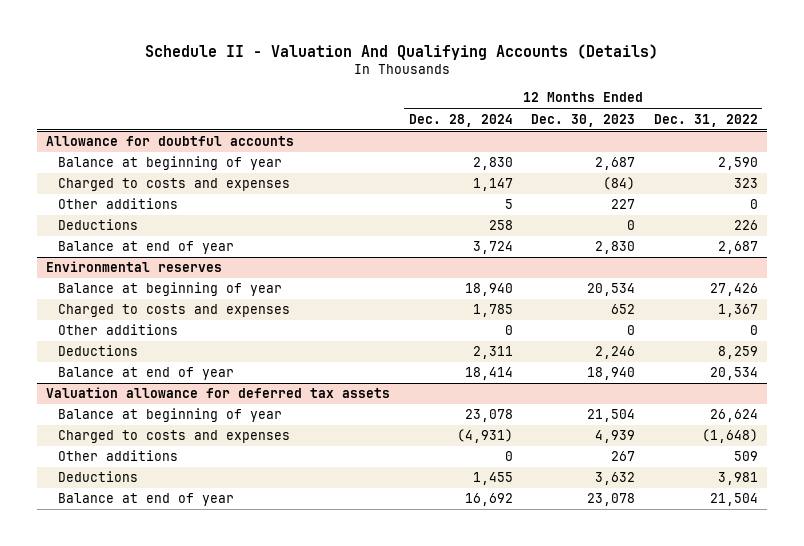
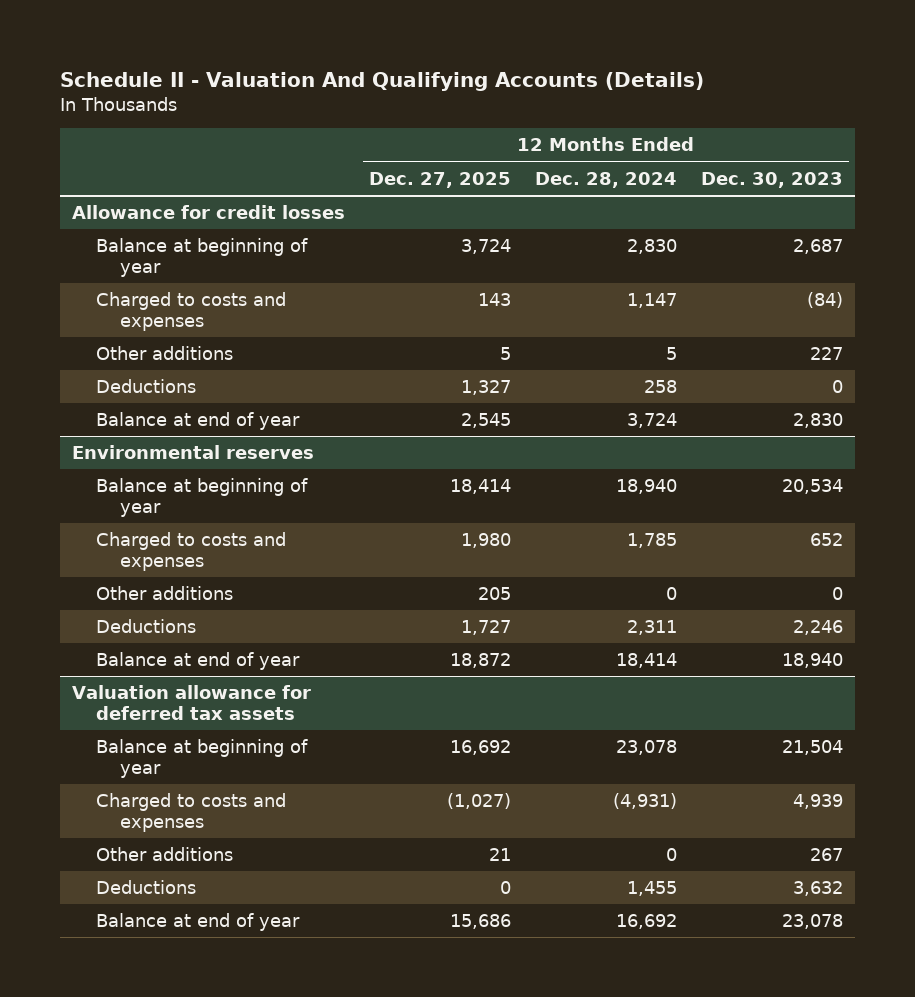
- | 12 Months Ended Dec. 28, 2024 | 12 Months Ended Dec. 30, 2023 | 12 Months Ended Dec. 31, 2022
+ | 12 Months Ended Dec. 27, 2025 | 12 Months Ended Dec. 28, 2024 | 12 Months Ended Dec. 30, 2023
- Allowance for doubtful accounts
+ Allowance for credit losses

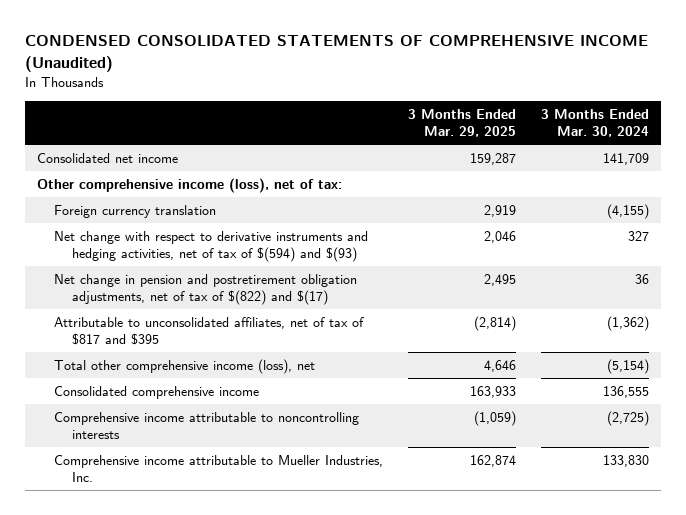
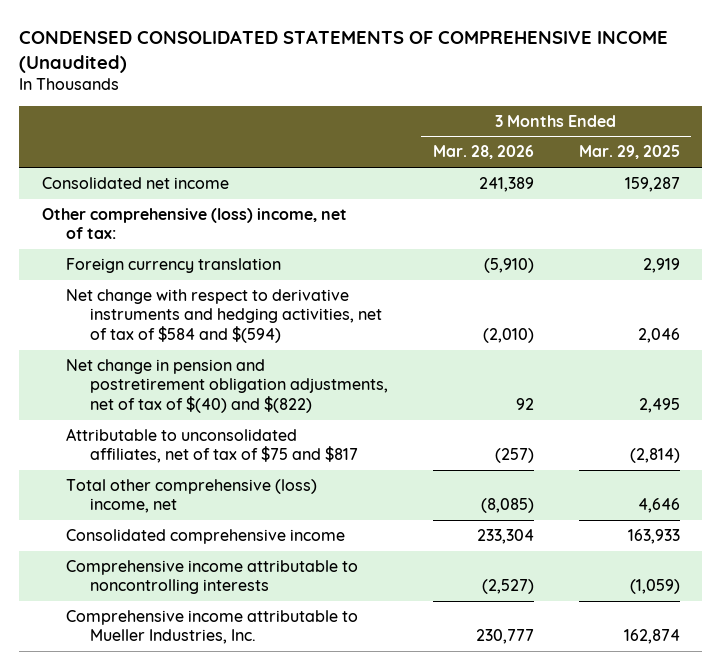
- | 3 Months Ended Mar. 29, 2025 | 3 Months Ended Mar. 30, 2024
+ | 3 Months Ended Mar. 28, 2026 | 3 Months Ended Mar. 29, 2025
- Other comprehensive income (loss), net of tax:
+ Other comprehensive (loss) income, net of tax:
- Net change with respect to derivative instruments and hedging activities, net of tax of $(594) and $(93) | 2,046 | 327
- Net change in pension and postretirement obligation adjustments, net of tax of $(822) and $(17) | 2,495 | 36
- Attributable to unconsolidated affiliates, net of tax of $817 and $395 | (2,814) | (1,362)
- Total other comprehensive income (loss), net | 4,646 | (5,154)
+ Net change with respect to derivative instruments and hedging activities, net of tax of $584 and $(594) | (2,010) | 2,046
+ Net change in pension and postretirement obligation adjustments, net of tax of $(40) and $(822) | 92 | 2,495
+ Attributable to unconsolidated affiliates, net of tax of $75 and $817 | (257) | (2,814)
+ Total other comprehensive (loss) income, net | (8,085) | 4,646

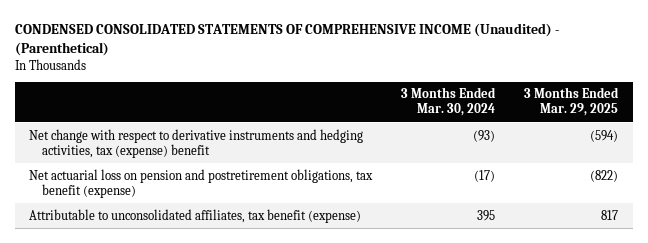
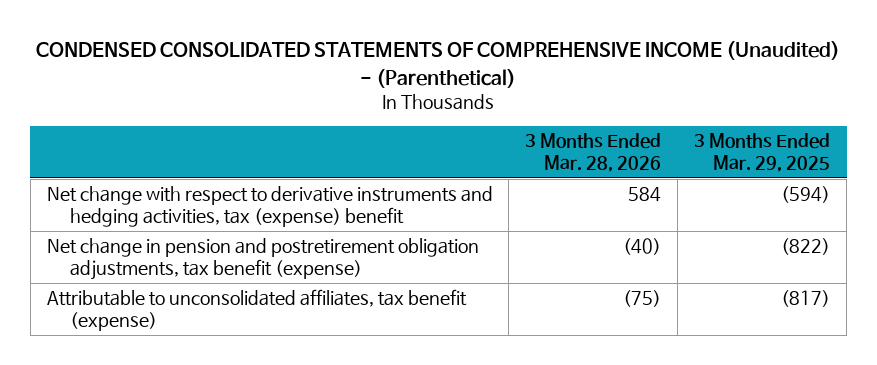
- | 3 Months Ended Mar. 30, 2024 | 3 Months Ended Mar. 29, 2025
+ | 3 Months Ended Mar. 28, 2026 | 3 Months Ended Mar. 29, 2025
- Net actuarial loss on pension and postretirement obligations, tax benefit (expense) | (17) | (822)
- Attributable to unconsolidated affiliates, tax benefit (expense) | 395 | 817
+ Net change in pension and postretirement obligation adjustments, tax benefit (expense) | (40) | (822)
+ Attributable to unconsolidated affiliates, tax benefit (expense) | (75) | (817)

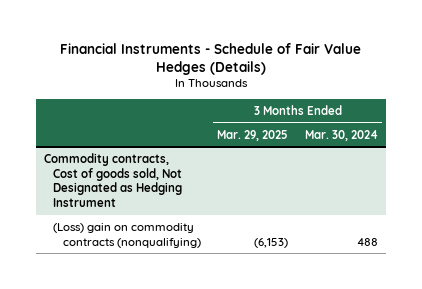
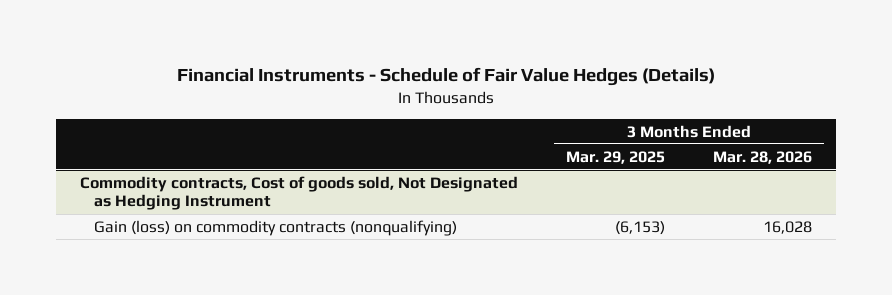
- | 3 Months Ended Mar. 29, 2025 | 3 Months Ended Mar. 30, 2024
+ | 3 Months Ended Mar. 29, 2025 | 3 Months Ended Mar. 28, 2026
@ Commodity contracts, Cost of goods sold, Not Designated as Hedging Instrument
- (Loss) gain on commodity contracts (nonqualifying) | (6,153) | 488
+ Gain (loss) on commodity contracts (nonqualifying) | (6,153) | 16,028

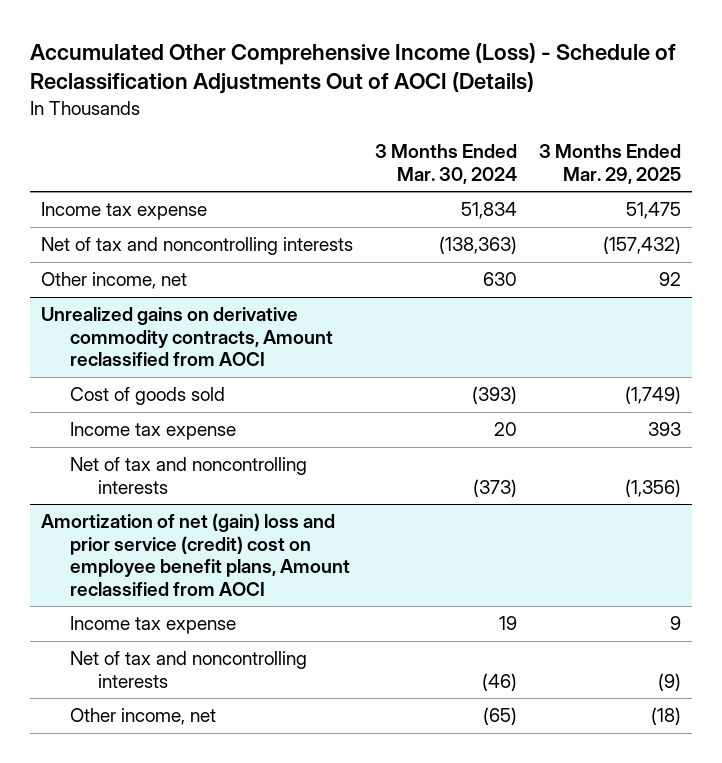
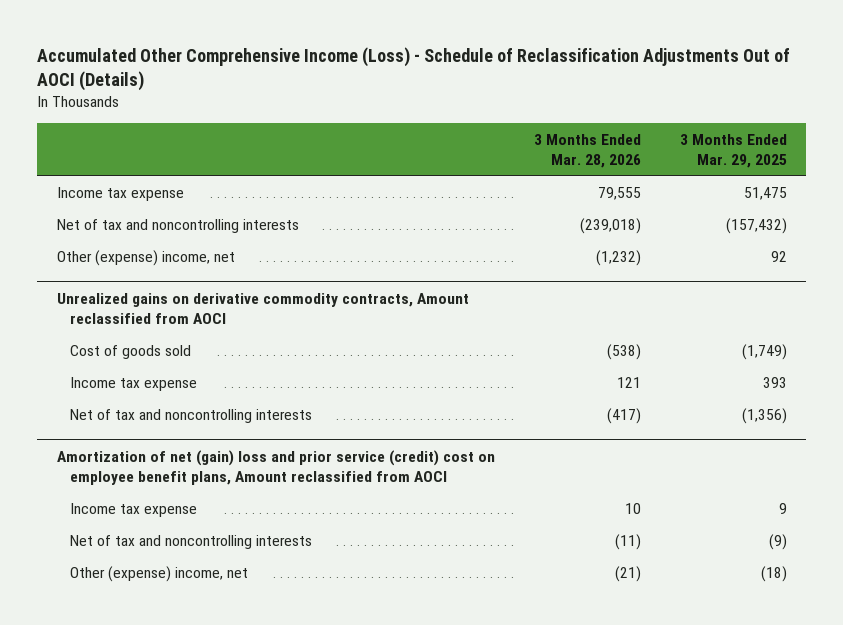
- | 3 Months Ended Mar. 30, 2024 | 3 Months Ended Mar. 29, 2025
+ | 3 Months Ended Mar. 28, 2026 | 3 Months Ended Mar. 29, 2025
- Other income, net | 630 | 92
+ Other (expense) income, net | (1,232) | 92
@ Amortization of net (gain) loss and prior service (credit) cost on employee benefit plans, Amount reclassified from AOCI
- Other income, net | (65) | (18)
+ Other (expense) income, net | (21) | (18)

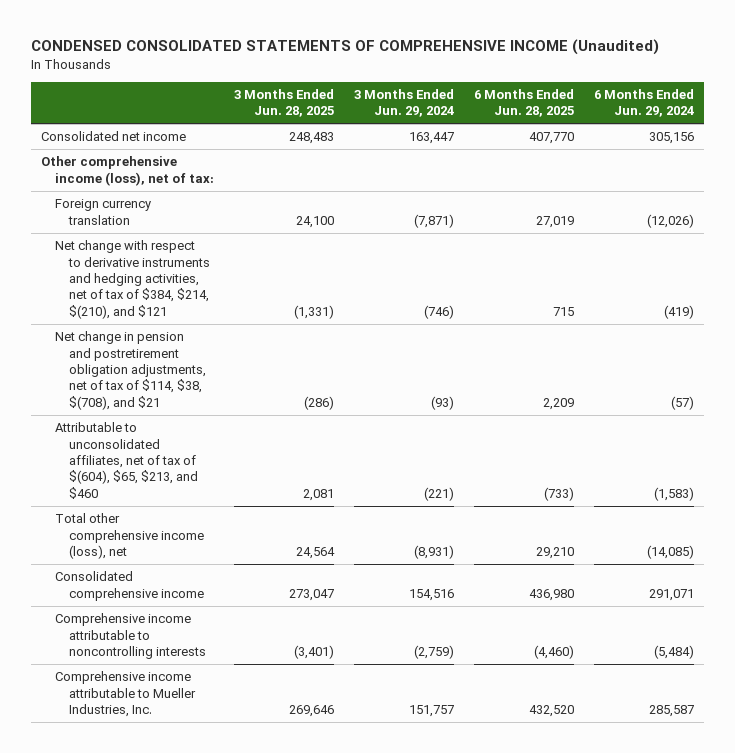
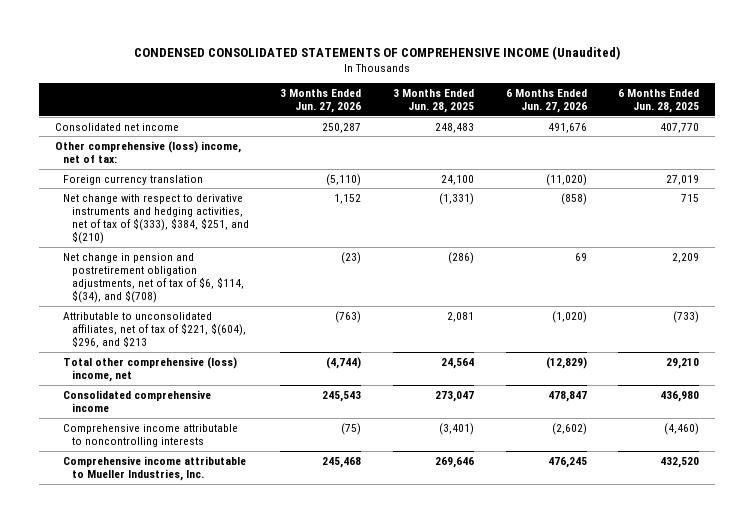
- | 3 Months Ended Jun. 28, 2025 | 3 Months Ended Jun. 29, 2024 | 6 Months Ended Jun. 28, 2025 | 6 Months Ended Jun. 29, 2024
+ | 3 Months Ended Jun. 27, 2026 | 3 Months Ended Jun. 28, 2025 | 6 Months Ended Jun. 27, 2026 | 6 Months Ended Jun. 28, 2025
- Other comprehensive income (loss), net of tax:
+ Other comprehensive (loss) income, net of tax:
- Net change with respect to derivative instruments and hedging activities, net of tax of $384, $214, $(210), and $121 | (1,331) | (746) | 715 | (419)
- Net change in pension and postretirement obligation adjustments, net of tax of $114, $38, $(708), and $21 | (286) | (93) | 2,209 | (57)
- Attributable to unconsolidated affiliates, net of tax of $(604), $65, $213, and $460 | 2,081 | (221) | (733) | (1,583)
- Total other comprehensive income (loss), net | 24,564 | (8,931) | 29,210 | (14,085)
+ Net change with respect to derivative instruments and hedging activities, net of tax of $(333), $384, $251, and $(210) | 1,152 | (1,331) | (858) | 715
+ Net change in pension and postretirement obligation adjustments, net of tax of $6, $114, $(34), and $(708) | (23) | (286) | 69 | 2,209
+ Attributable to unconsolidated affiliates, net of tax of $221, $(604), $296, and $213 | (763) | 2,081 | (1,020) | (733)
+ Total other comprehensive (loss) income, net | (4,744) | 24,564 | (12,829) | 29,210

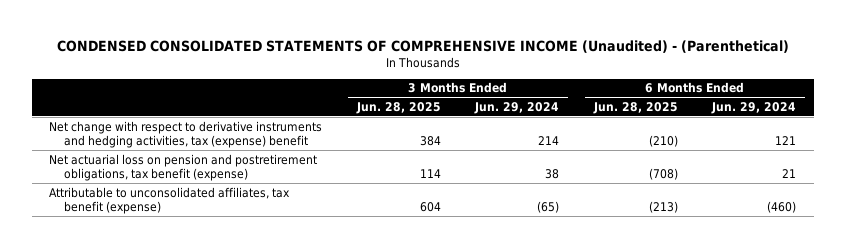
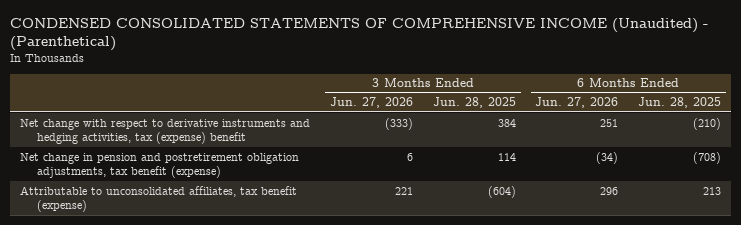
- | 3 Months Ended Jun. 28, 2025 | 3 Months Ended Jun. 29, 2024 | 6 Months Ended Jun. 28, 2025 | 6 Months Ended Jun. 29, 2024
+ | 3 Months Ended Jun. 27, 2026 | 3 Months Ended Jun. 28, 2025 | 6 Months Ended Jun. 27, 2026 | 6 Months Ended Jun. 28, 2025
- Net actuarial loss on pension and postretirement obligations, tax benefit (expense) | 114 | 38 | (708) | 21
- Attributable to unconsolidated affiliates, tax benefit (expense) | 604 | (65) | (213) | (460)
+ Net change in pension and postretirement obligation adjustments, tax benefit (expense) | 6 | 114 | (34) | (708)
+ Attributable to unconsolidated affiliates, tax benefit (expense) | 221 | (604) | 296 | 213

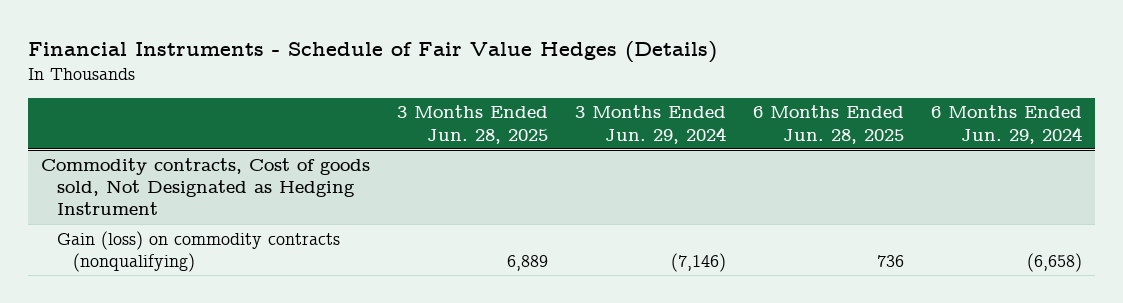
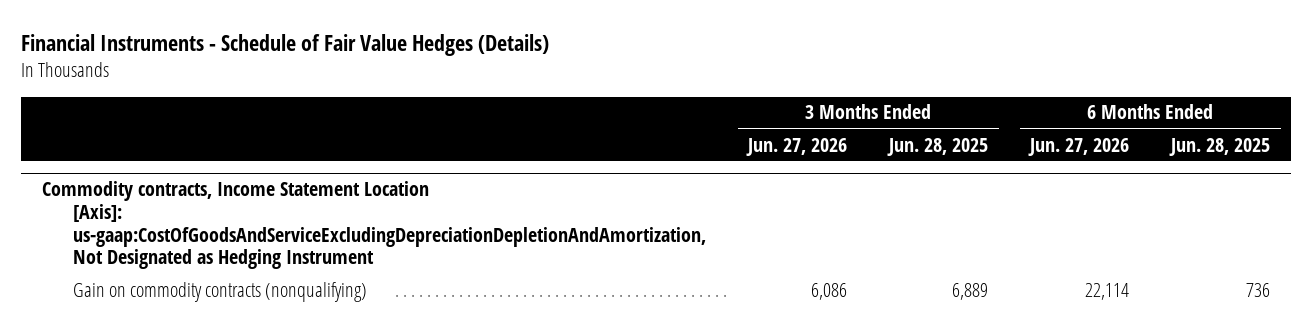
- | 3 Months Ended Jun. 28, 2025 | 3 Months Ended Jun. 29, 2024 | 6 Months Ended Jun. 28, 2025 | 6 Months Ended Jun. 29, 2024
+ | 3 Months Ended Jun. 27, 2026 | 3 Months Ended Jun. 28, 2025 | 6 Months Ended Jun. 27, 2026 | 6 Months Ended Jun. 28, 2025
- Commodity contracts, Cost of goods sold, Not Designated as Hedging Instrument
- Gain (loss) on commodity contracts (nonqualifying) | 6,889 | (7,146) | 736 | (6,658)
+ Commodity contracts, Income Statement Location [Axis]: us-gaap:CostOfGoodsAndServiceExcludingDepreciationDepletionAndAmortization, Not Designated as Hedging Instrument
+ Gain on commodity contracts (nonqualifying) | 6,086 | 6,889 | 22,114 | 736

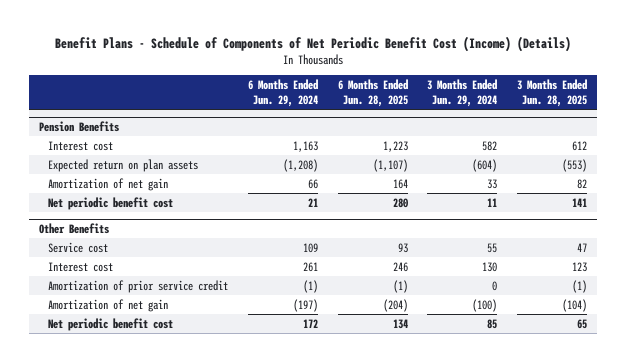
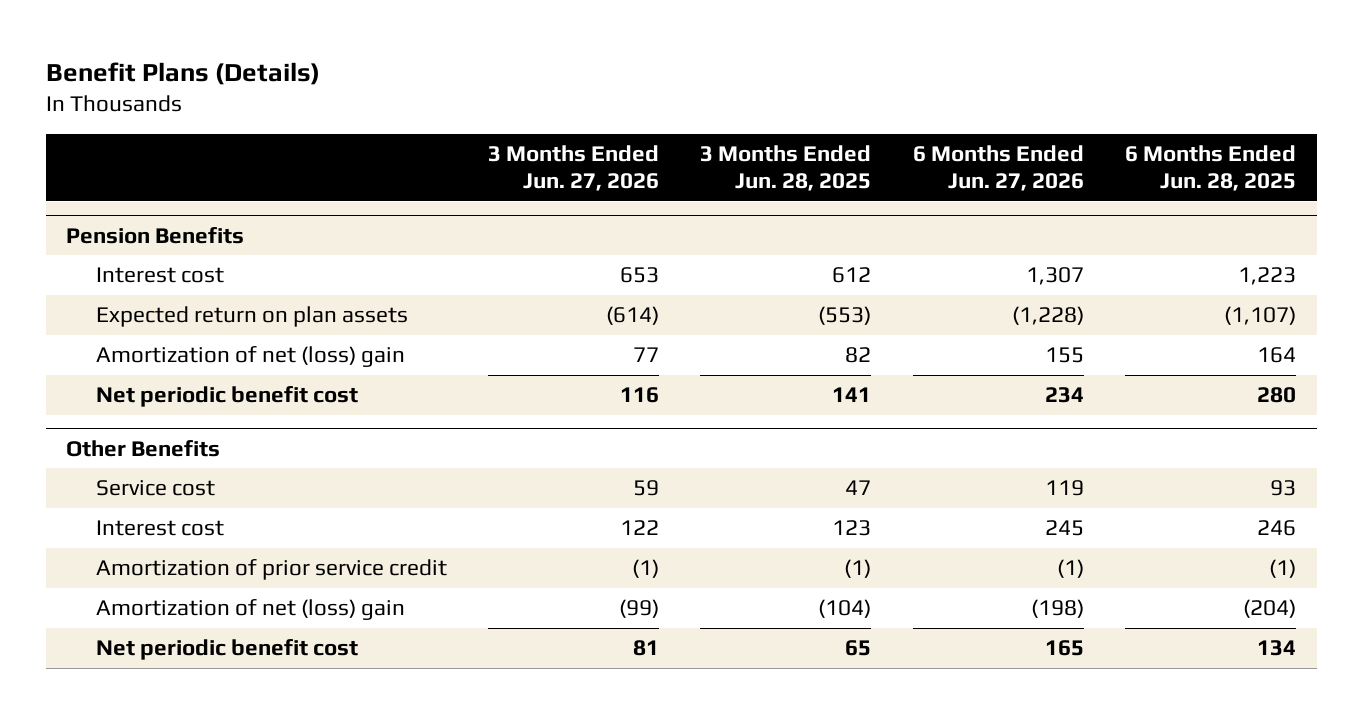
- Benefit Plans - Schedule of Components of Net Periodic Benefit Cost (Income) (Details)
+ Benefit Plans (Details)
- | 6 Months Ended Jun. 29, 2024 | 6 Months Ended Jun. 28, 2025 | 3 Months Ended Jun. 29, 2024 | 3 Months Ended Jun. 28, 2025
+ | 3 Months Ended Jun. 27, 2026 | 3 Months Ended Jun. 28, 2025 | 6 Months Ended Jun. 27, 2026 | 6 Months Ended Jun. 28, 2025
@ Pension Benefits
- Amortization of net gain | 66 | 164 | 33 | 82
+ Amortization of net (loss) gain | 77 | 82 | 155 | 164
@ Other Benefits
- Amortization of net gain | (197) | (204) | (100) | (104)
+ Amortization of net (loss) gain | (99) | (104) | (198) | (204)

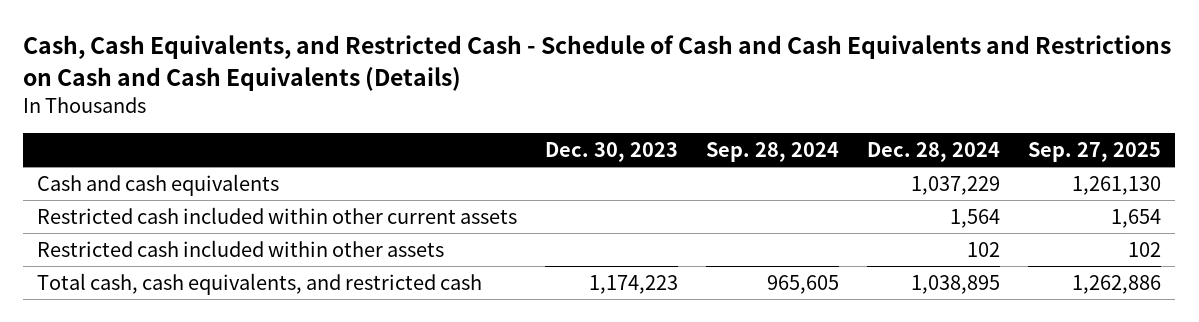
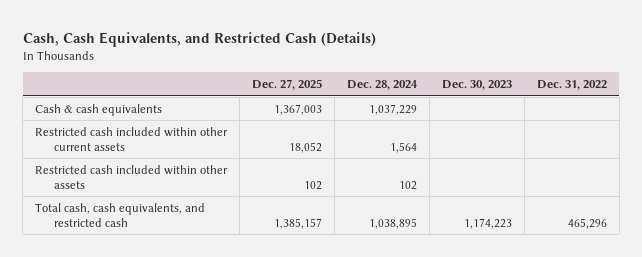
- Cash, Cash Equivalents, and Restricted Cash - Schedule of Cash and Cash Equivalents and Restrictions on Cash and Cash Equivalents (Details)
+ Cash, Cash Equivalents, and Restricted Cash (Details)
- | Dec. 30, 2023 | Sep. 28, 2024 | Dec. 28, 2024 | Sep. 27, 2025
+ | Dec. 27, 2025 | Dec. 28, 2024 | Dec. 30, 2023 | Dec. 31, 2022
- Cash and cash equivalents | | | 1,037,229 | 1,261,130
+ Cash & cash equivalents | 1,367,003 | 1,037,229 | |

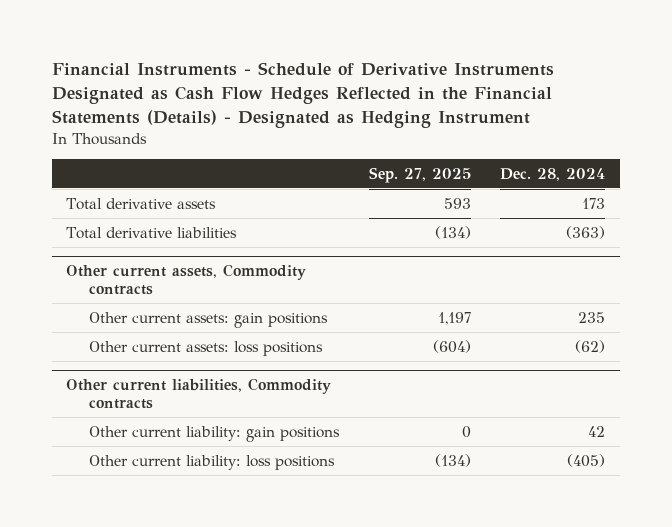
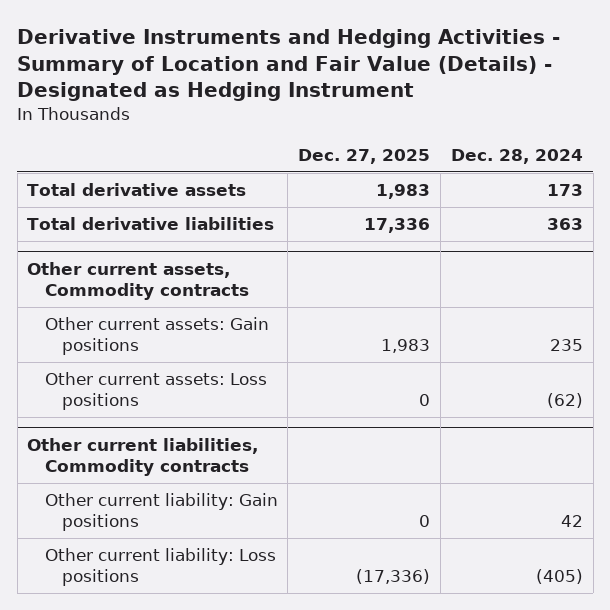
- Financial Instruments - Schedule of Derivative Instruments Designated as Cash Flow Hedges Reflected in the Financial Statements (Details) - Designated as Hedging Instrument
+ Derivative Instruments and Hedging Activities - Summary of Location and Fair Value (Details) - Designated as Hedging Instrument
- | Sep. 27, 2025 | Dec. 28, 2024
+ | Dec. 27, 2025 | Dec. 28, 2024
- Total derivative liabilities | (134) | (363)
+ Total derivative liabilities | 17,336 | 363
@ Other current assets, Commodity contracts
- Other current assets: gain positions | 1,197 | 235
- Other current assets: loss positions | (604) | (62)
+ Other current assets: Gain positions | 1,983 | 235
+ Other current assets: Loss positions | 0 | (62)
@ Other current liabilities, Commodity contracts
- Other current liability: gain positions | 0 | 42
- Other current liability: loss positions | (134) | (405)
+ Other current liability: Gain positions | 0 | 42
+ Other current liability: Loss positions | (17,336) | (405)

